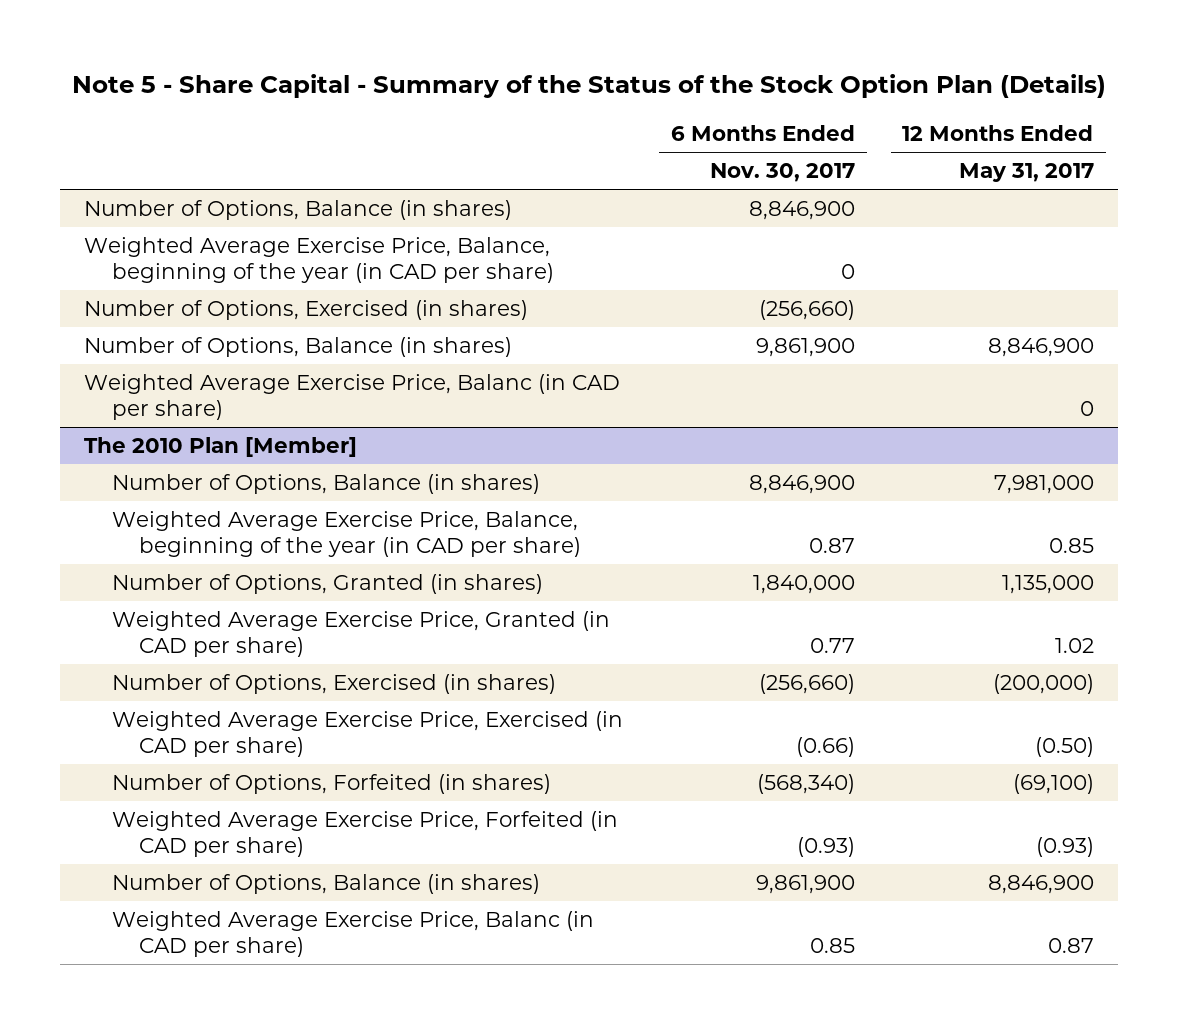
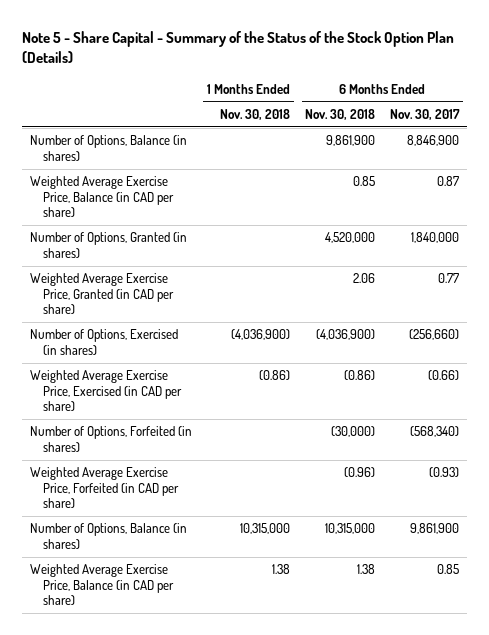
- | 6 Months Ended Nov. 30, 2017 | 12 Months Ended May 31, 2017
+ | 1 Months Ended Nov. 30, 2018 | 6 Months Ended Nov. 30, 2018 | 6 Months Ended Nov. 30, 2017
- Weighted Average Exercise Price, Balance, beginning of the year (in CAD per share) | 0 |
- Number of Options, Exercised (in shares) | (256,660) |
- Number of Options, Balance (in shares) | 9,861,900 | 8,846,900
- Weighted Average Exercise Price, Balanc (in CAD per share) | | 0
- The 2010 Plan [Member]
- Number of Options, Balance (in shares) | 8,846,900 | 7,981,000
- Weighted Average Exercise Price, Balance, beginning of the year (in CAD per share) | 0.87 | 0.85
+ Weighted Average Exercise Price, Balance (in CAD per share) | | 0.85 | 0.87
- Weighted Average Exercise Price, Balanc (in CAD per share) | 0.85 | 0.87
+ Weighted Average Exercise Price, Balance (in CAD per share) | 1.38 | 1.38 | 0.85

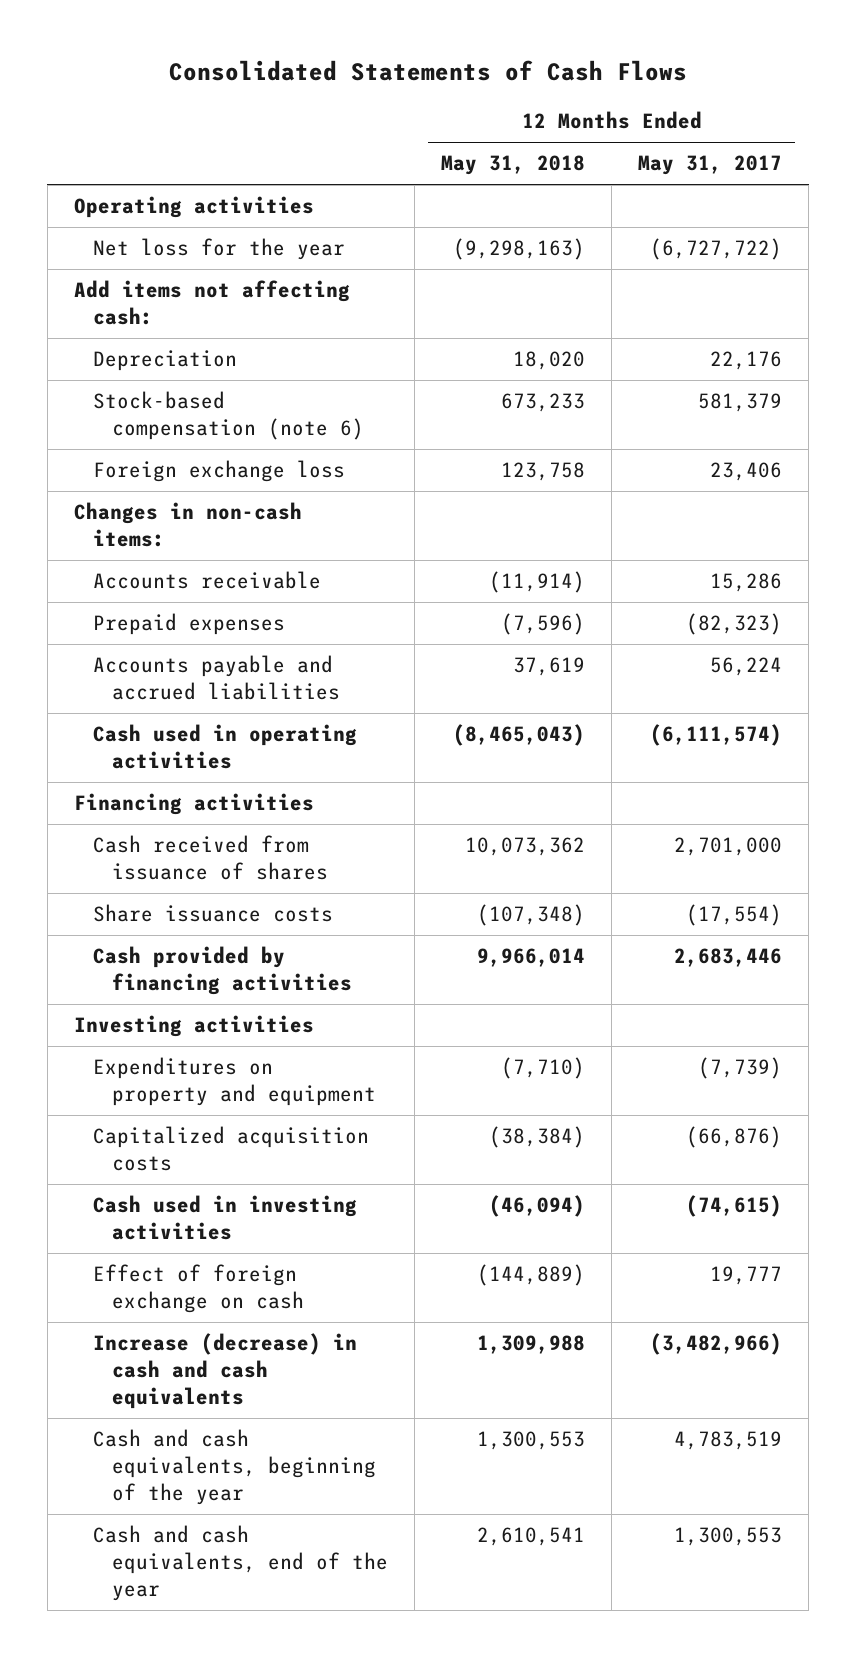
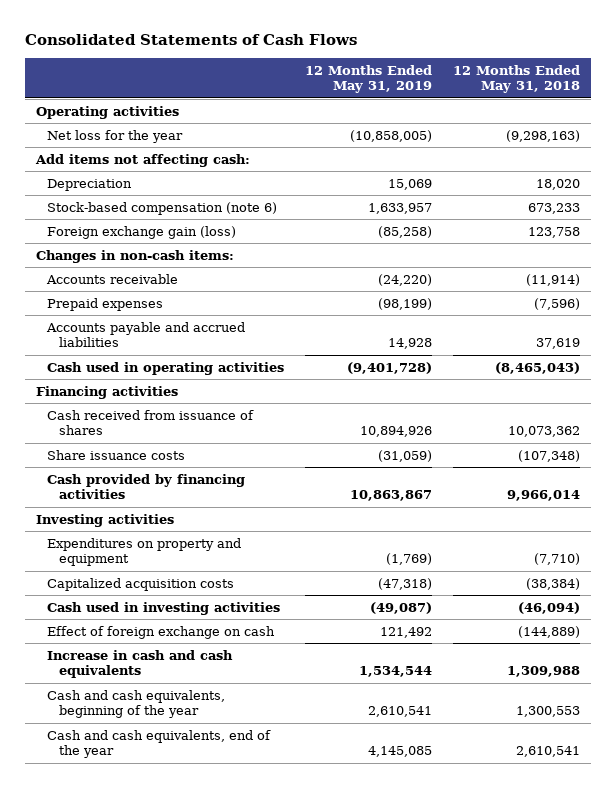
- | 12 Months Ended May 31, 2018 | 12 Months Ended May 31, 2017
+ | 12 Months Ended May 31, 2019 | 12 Months Ended May 31, 2018
- Foreign exchange loss | 123,758 | 23,406
+ Foreign exchange gain (loss) | (85,258) | 123,758
- Increase (decrease) in cash and cash equivalents | 1,309,988 | (3,482,966)
+ Increase in cash and cash equivalents | 1,534,544 | 1,309,988

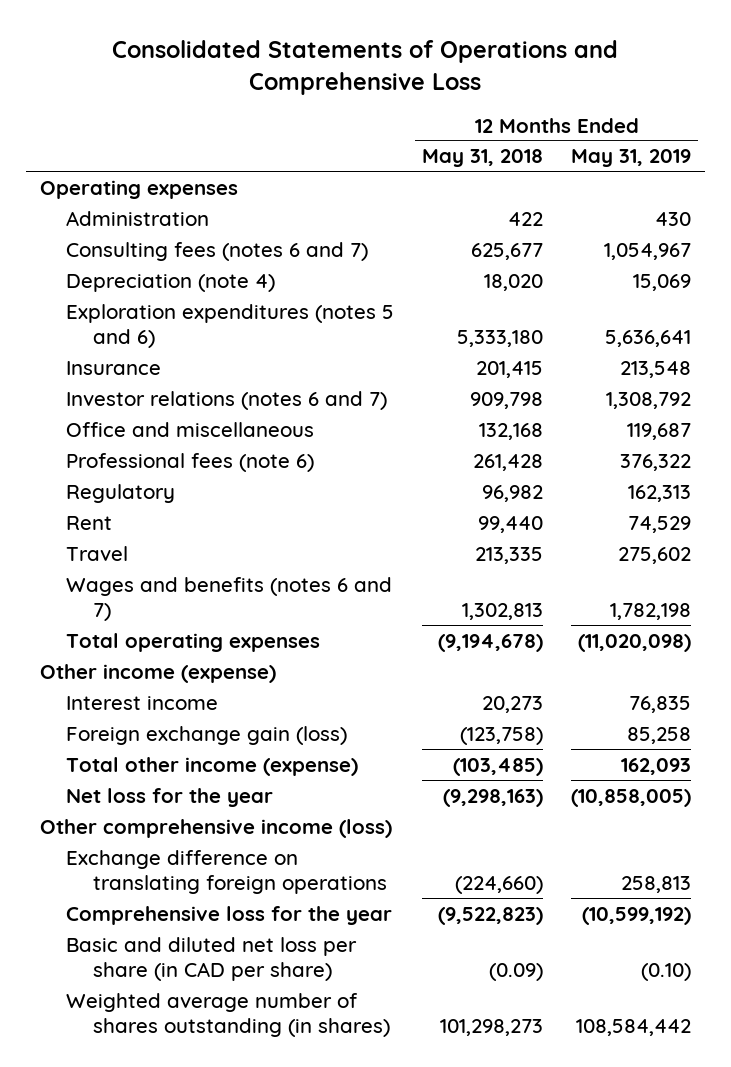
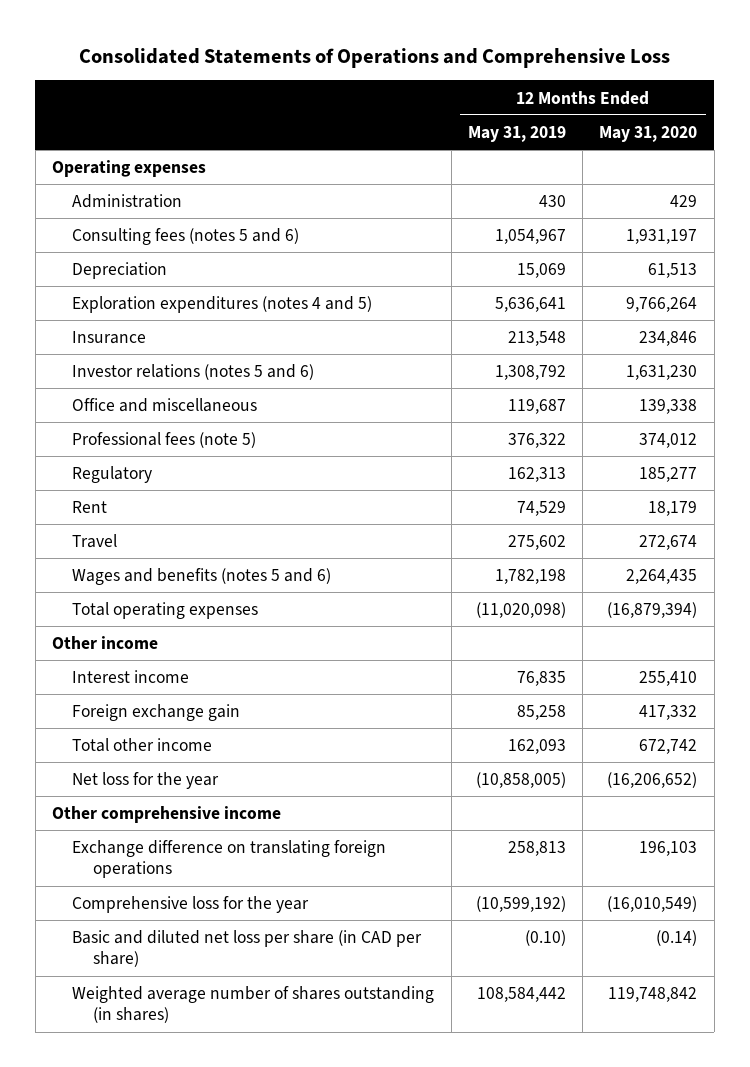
- | 12 Months Ended May 31, 2018 | 12 Months Ended May 31, 2019
+ | 12 Months Ended May 31, 2019 | 12 Months Ended May 31, 2020
- Consulting fees (notes 6 and 7) | 625,677 | 1,054,967
- Depreciation (note 4) | 18,020 | 15,069
- Exploration expenditures (notes 5 and 6) | 5,333,180 | 5,636,641
+ Consulting fees (notes 5 and 6) | 1,054,967 | 1,931,197
+ Depreciation | 15,069 | 61,513
+ Exploration expenditures (notes 4 and 5) | 5,636,641 | 9,766,264
- Investor relations (notes 6 and 7) | 909,798 | 1,308,792
+ Investor relations (notes 5 and 6) | 1,308,792 | 1,631,230
- Professional fees (note 6) | 261,428 | 376,322
+ Professional fees (note 5) | 376,322 | 374,012
- Wages and benefits (notes 6 and 7) | 1,302,813 | 1,782,198
+ Wages and benefits (notes 5 and 6) | 1,782,198 | 2,264,435
- Other income (expense)
+ Other income
- Foreign exchange gain (loss) | (123,758) | 85,258
- Total other income (expense) | (103,485) | 162,093
+ Foreign exchange gain | 85,258 | 417,332
+ Total other income | 162,093 | 672,742
- Other comprehensive income (loss)
+ Other comprehensive income

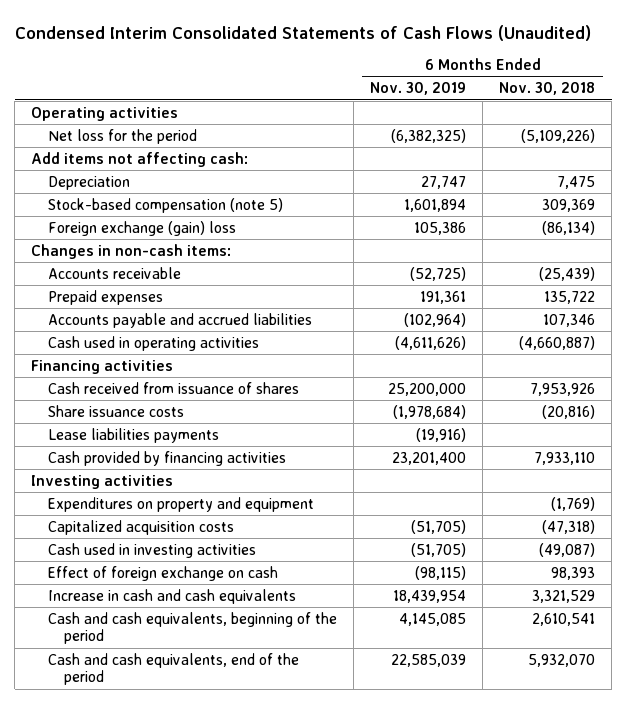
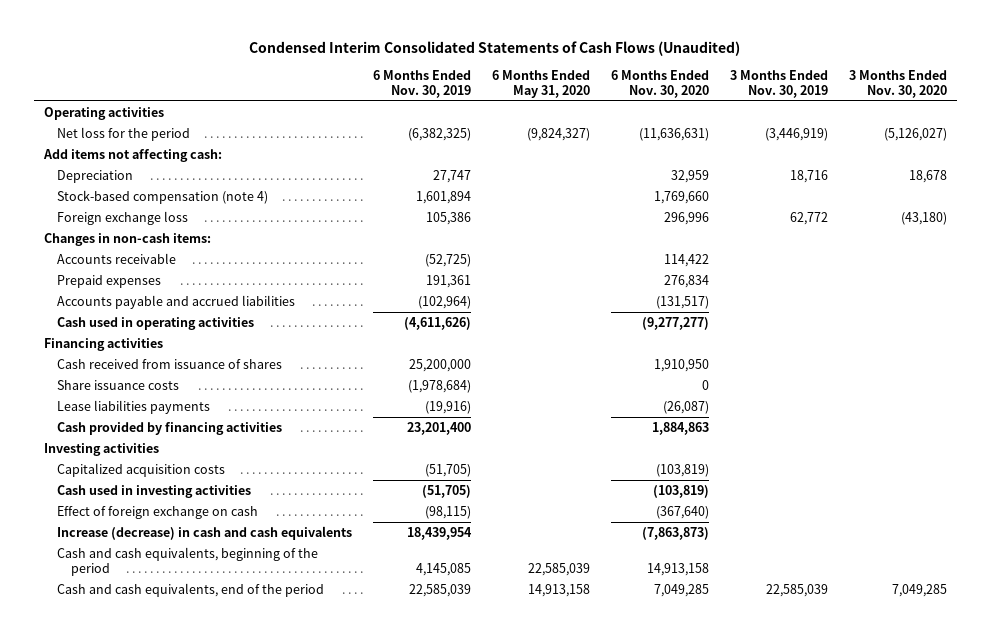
- | 6 Months Ended Nov. 30, 2019 | 6 Months Ended Nov. 30, 2018
+ | 6 Months Ended Nov. 30, 2019 | 6 Months Ended May 31, 2020 | 6 Months Ended Nov. 30, 2020 | 3 Months Ended Nov. 30, 2019 | 3 Months Ended Nov. 30, 2020
- Stock-based compensation (note 5) | 1,601,894 | 309,369
- Foreign exchange (gain) loss | 105,386 | (86,134)
+ Stock-based compensation (note 4) | 1,601,894 | | 1,769,660 | |
+ Foreign exchange loss | 105,386 | | 296,996 | 62,772 | (43,180)
- Expenditures on property and equipment | | (1,769)
- Increase in cash and cash equivalents | 18,439,954 | 3,321,529
+ Increase (decrease) in cash and cash equivalents | 18,439,954 | | (7,863,873) | |

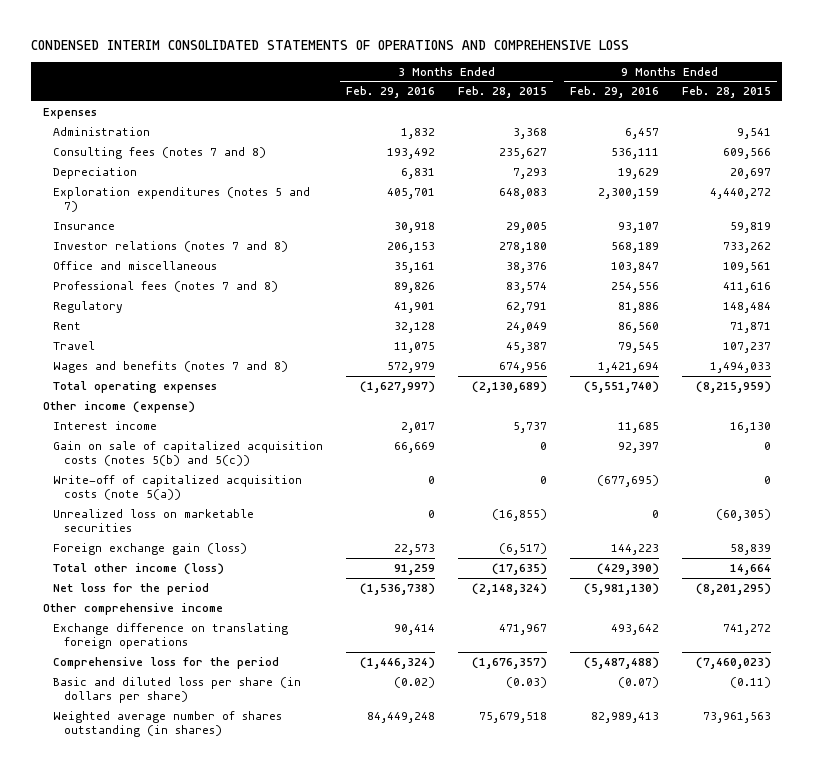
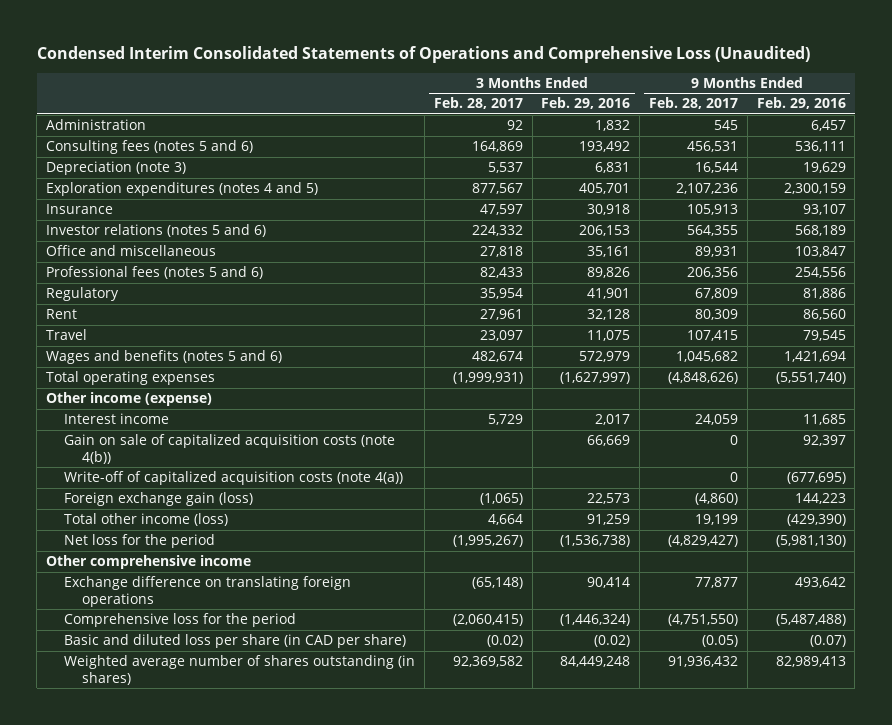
- CONDENSED INTERIM CONSOLIDATED STATEMENTS OF OPERATIONS AND COMPREHENSIVE LOSS
+ Condensed Interim Consolidated Statements of Operations and Comprehensive Loss (Unaudited)
- | 3 Months Ended Feb. 29, 2016 | 3 Months Ended Feb. 28, 2015 | 9 Months Ended Feb. 29, 2016 | 9 Months Ended Feb. 28, 2015
+ | 3 Months Ended Feb. 28, 2017 | 3 Months Ended Feb. 29, 2016 | 9 Months Ended Feb. 28, 2017 | 9 Months Ended Feb. 29, 2016
- Expenses
- Consulting fees (notes 7 and 8) | 193,492 | 235,627 | 536,111 | 609,566
- Depreciation | 6,831 | 7,293 | 19,629 | 20,697
- Exploration expenditures (notes 5 and 7) | 405,701 | 648,083 | 2,300,159 | 4,440,272
+ Consulting fees (notes 5 and 6) | 164,869 | 193,492 | 456,531 | 536,111
+ Depreciation (note 3) | 5,537 | 6,831 | 16,544 | 19,629
+ Exploration expenditures (notes 4 and 5) | 877,567 | 405,701 | 2,107,236 | 2,300,159
- Investor relations (notes 7 and 8) | 206,153 | 278,180 | 568,189 | 733,262
+ Investor relations (notes 5 and 6) | 224,332 | 206,153 | 564,355 | 568,189
- Professional fees (notes 7 and 8) | 89,826 | 83,574 | 254,556 | 411,616
+ Professional fees (notes 5 and 6) | 82,433 | 89,826 | 206,356 | 254,556
- Wages and benefits (notes 7 and 8) | 572,979 | 674,956 | 1,421,694 | 1,494,033
+ Wages and benefits (notes 5 and 6) | 482,674 | 572,979 | 1,045,682 | 1,421,694
- Gain on sale of capitalized acquisition costs (notes 5(b) and 5(c)) | 66,669 | 0 | 92,397 | 0
- Write-off of capitalized acquisition costs (note 5(a)) | 0 | 0 | (677,695) | 0
- Unrealized loss on marketable securities | 0 | (16,855) | 0 | (60,305)
+ Gain on sale of capitalized acquisition costs (note 4(b)) | | 66,669 | 0 | 92,397
+ Write-off of capitalized acquisition costs (note 4(a)) | | | 0 | (677,695)
- Basic and diluted loss per share (in dollars per share) | (0.02) | (0.03) | (0.07) | (0.11)
+ Basic and diluted loss per share (in CAD per share) | (0.02) | (0.02) | (0.05) | (0.07)

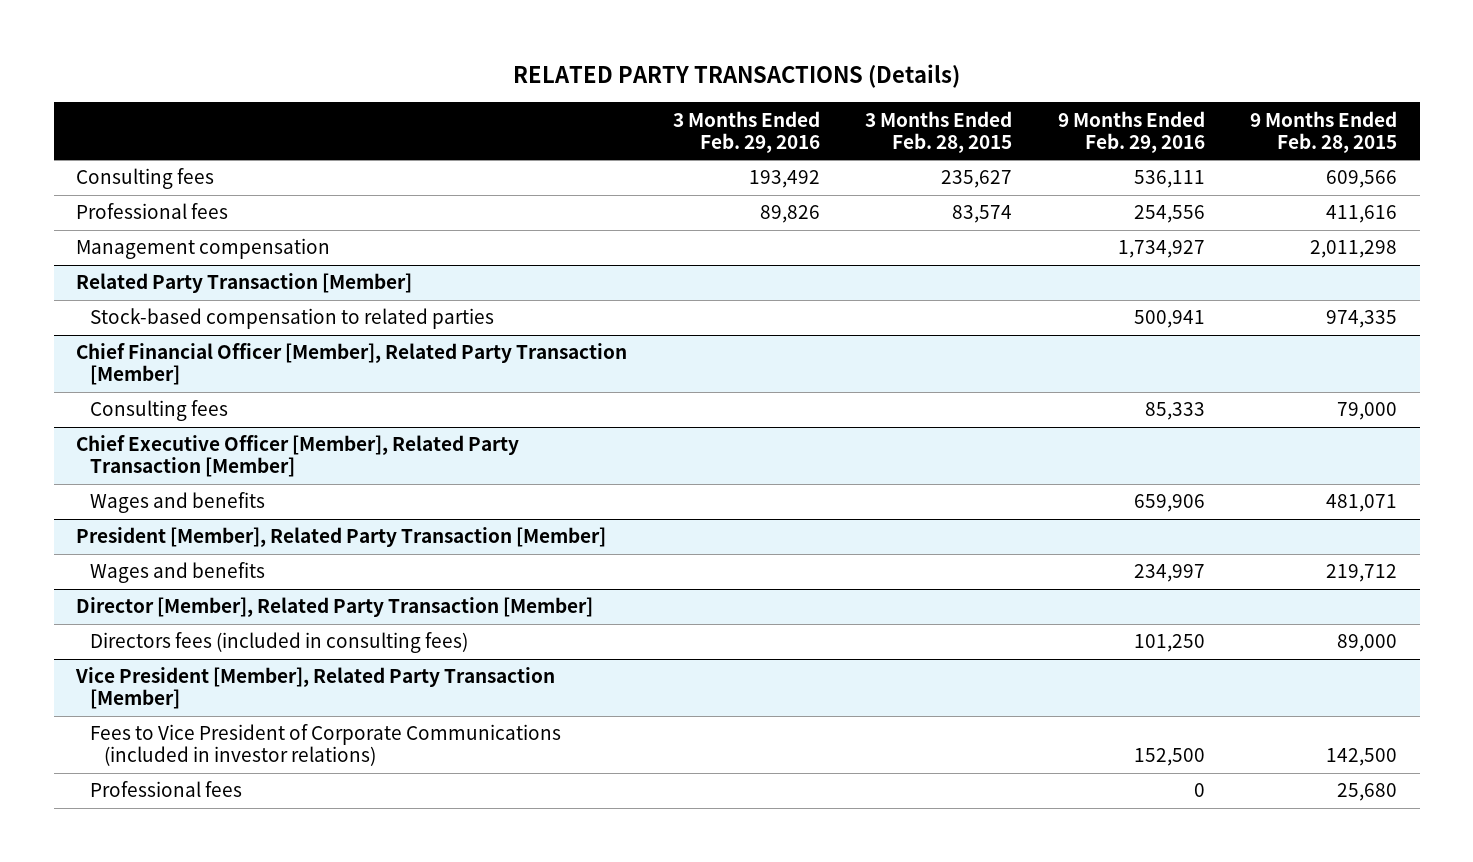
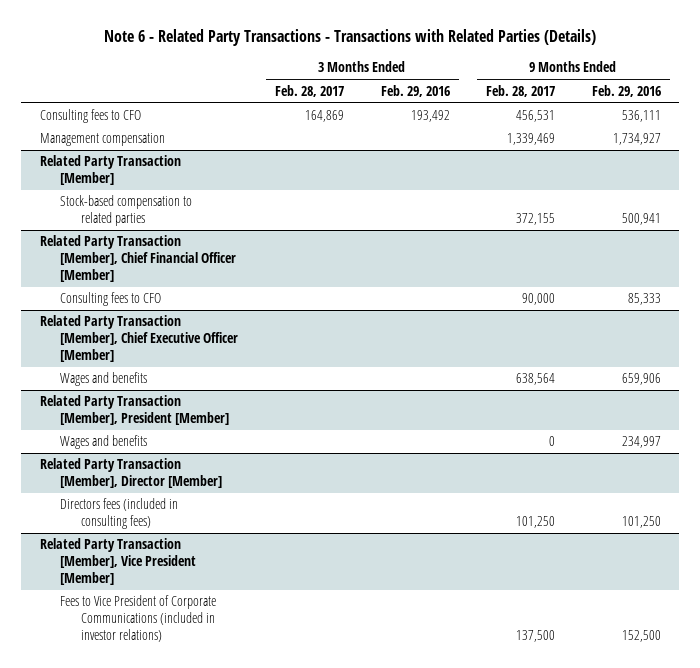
- RELATED PARTY TRANSACTIONS (Details)
+ Note 6 - Related Party Transactions - Transactions with Related Parties (Details)
- | 3 Months Ended Feb. 29, 2016 | 3 Months Ended Feb. 28, 2015 | 9 Months Ended Feb. 29, 2016 | 9 Months Ended Feb. 28, 2015
+ | 3 Months Ended Feb. 28, 2017 | 3 Months Ended Feb. 29, 2016 | 9 Months Ended Feb. 28, 2017 | 9 Months Ended Feb. 29, 2016
- Consulting fees | 193,492 | 235,627 | 536,111 | 609,566
- Professional fees | 89,826 | 83,574 | 254,556 | 411,616
+ Consulting fees to CFO | 164,869 | 193,492 | 456,531 | 536,111
- Chief Financial Officer [Member], Related Party Transaction [Member]
- Consulting fees | | | 85,333 | 79,000
- Chief Executive Officer [Member], Related Party Transaction [Member]
+ Related Party Transaction [Member], Chief Financial Officer [Member]
+ Consulting fees to CFO | | | 90,000 | 85,333
+ Related Party Transaction [Member], Chief Executive Officer [Member]
- President [Member], Related Party Transaction [Member]
+ Related Party Transaction [Member], President [Member]
- Director [Member], Related Party Transaction [Member]
+ Related Party Transaction [Member], Director [Member]
- Vice President [Member], Related Party Transaction [Member]
+ Related Party Transaction [Member], Vice President [Member]
- Professional fees | | | 0 | 25,680

